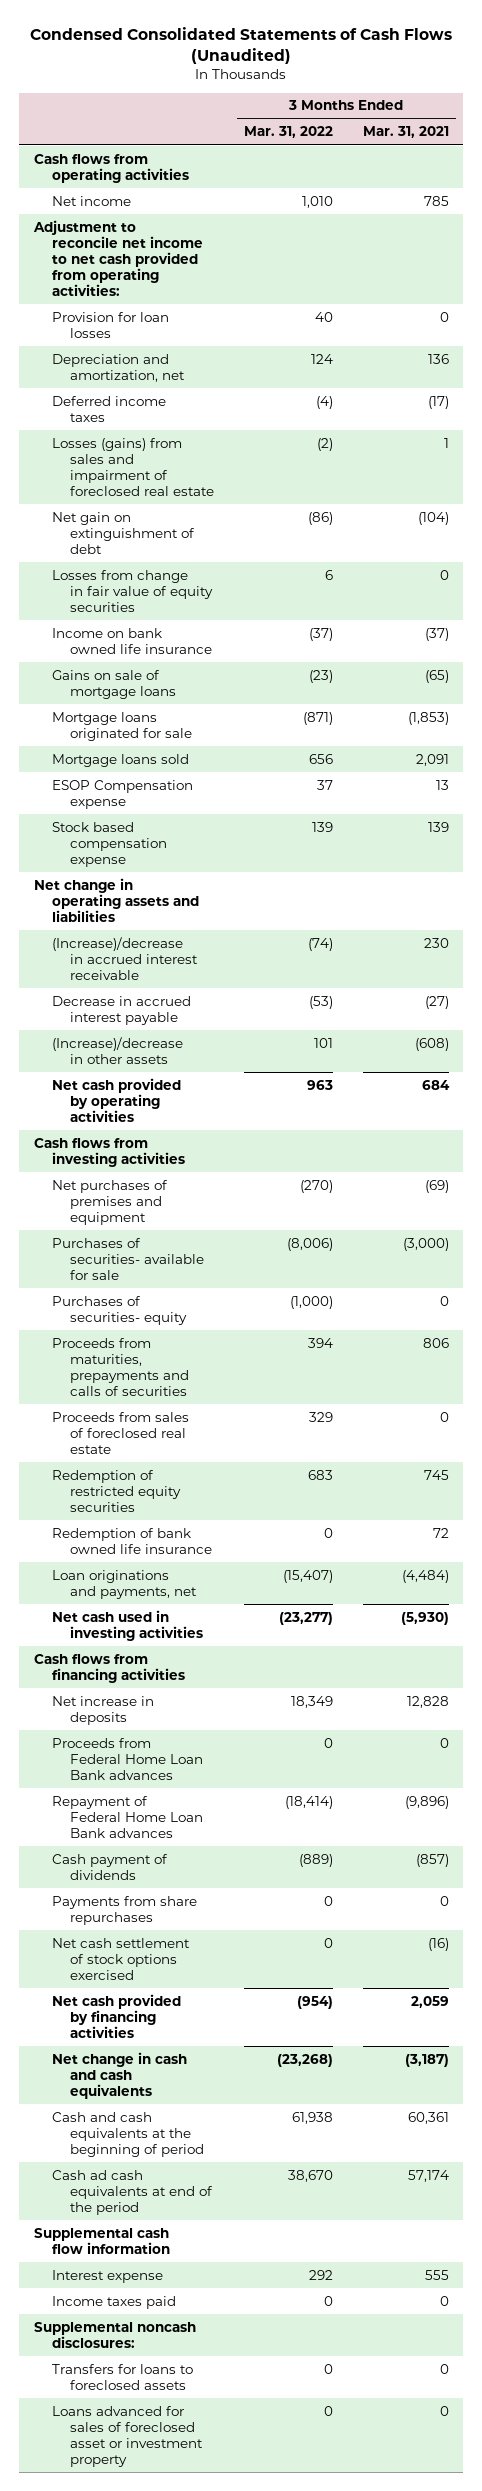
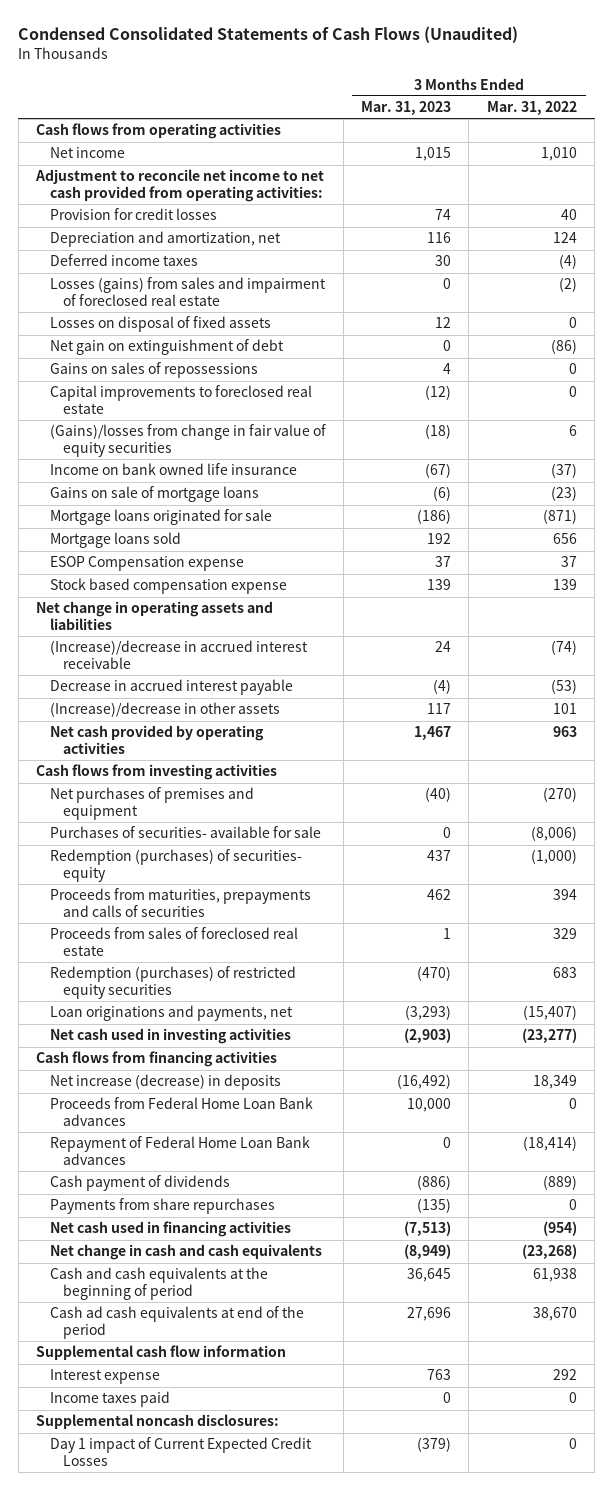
- | 3 Months Ended Mar. 31, 2022 | 3 Months Ended Mar. 31, 2021
+ | 3 Months Ended Mar. 31, 2023 | 3 Months Ended Mar. 31, 2022
- Provision for loan losses | 40 | 0
+ Provision for credit losses | 74 | 40
+ Losses on disposal of fixed assets | 12 | 0
- Losses from change in fair value of equity securities | 6 | 0
+ Gains on sales of repossessions | 4 | 0
+ Capital improvements to foreclosed real estate | (12) | 0
+ (Gains)/losses from change in fair value of equity securities | (18) | 6
- Purchases of securities- equity | (1,000) | 0
+ Redemption (purchases) of securities- equity | 437 | (1,000)
- Redemption of restricted equity securities | 683 | 745
- Redemption of bank owned life insurance | 0 | 72
+ Redemption (purchases) of restricted equity securities | (470) | 683
- Net increase in deposits | 18,349 | 12,828
+ Net increase (decrease) in deposits | (16,492) | 18,349
- Net cash settlement of stock options exercised | 0 | (16)
- Net cash provided by financing activities | (954) | 2,059
+ Net cash used in financing activities | (7,513) | (954)
- Transfers for loans to foreclosed assets | 0 | 0
- Loans advanced for sales of foreclosed asset or investment property | 0 | 0
+ Day 1 impact of Current Expected Credit Losses | (379) | 0

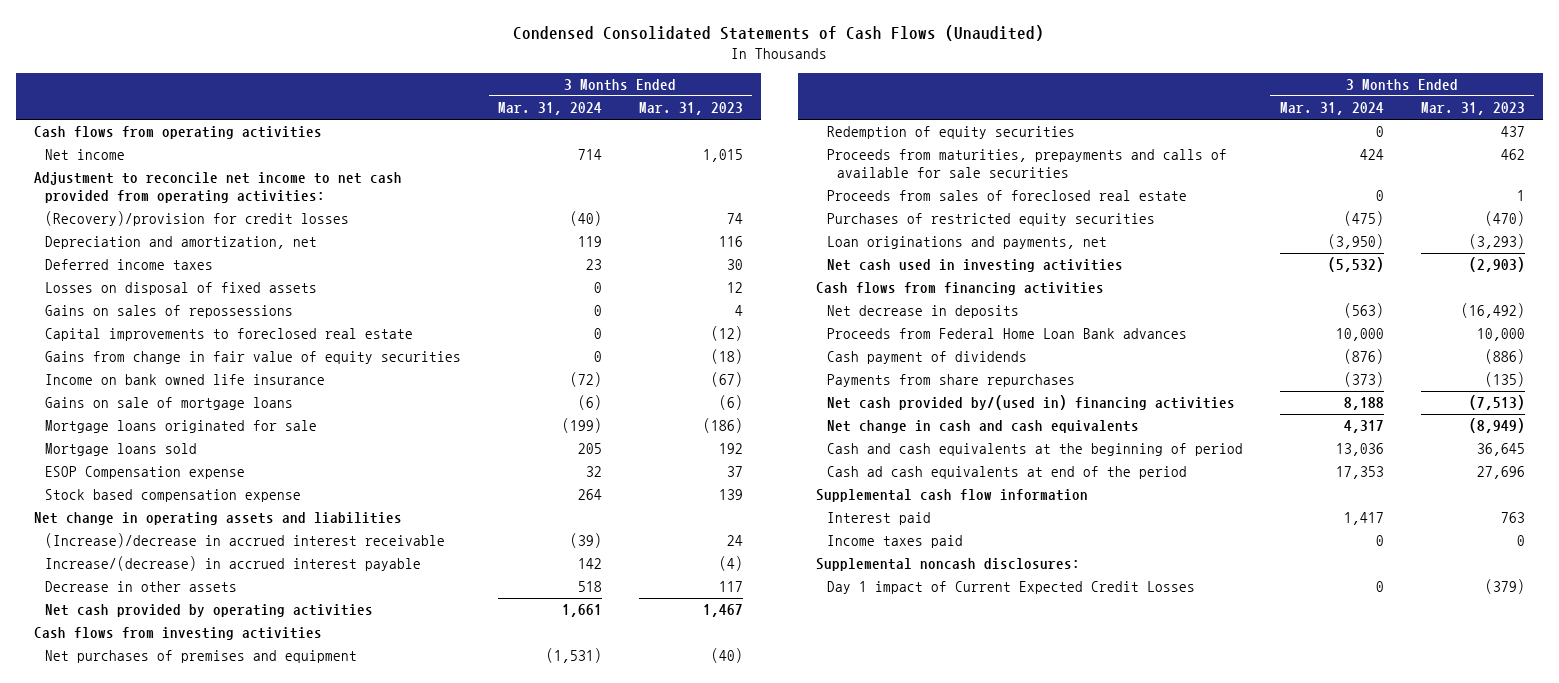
- | 3 Months Ended Mar. 31, 2023 | 3 Months Ended Mar. 31, 2022
+ | 3 Months Ended Mar. 31, 2024 | 3 Months Ended Mar. 31, 2023
- Provision for credit losses | 74 | 40
+ (Recovery)/provision for credit losses | (40) | 74
- Losses (gains) from sales and impairment of foreclosed real estate | 0 | (2)
- Net gain on extinguishment of debt | 0 | (86)
- (Gains)/losses from change in fair value of equity securities | (18) | 6
+ Gains from change in fair value of equity securities | 0 | (18)
- Decrease in accrued interest payable | (4) | (53)
- (Increase)/decrease in other assets | 117 | 101
+ Increase/(decrease) in accrued interest payable | 142 | (4)
+ Decrease in other assets | 518 | 117
- Purchases of securities- available for sale | 0 | (8,006)
- Redemption (purchases) of securities- equity | 437 | (1,000)
- Proceeds from maturities, prepayments and calls of securities | 462 | 394
+ Redemption of equity securities | 0 | 437
+ Proceeds from maturities, prepayments and calls of available for sale securities | 424 | 462
- Redemption (purchases) of restricted equity securities | (470) | 683
+ Purchases of restricted equity securities | (475) | (470)
- Net increase (decrease) in deposits | (16,492) | 18,349
+ Net decrease in deposits | (563) | (16,492)
- Repayment of Federal Home Loan Bank advances | 0 | (18,414)
- Net cash used in financing activities | (7,513) | (954)
+ Net cash provided by/(used in) financing activities | 8,188 | (7,513)
- Interest expense | 763 | 292
+ Interest paid | 1,417 | 763

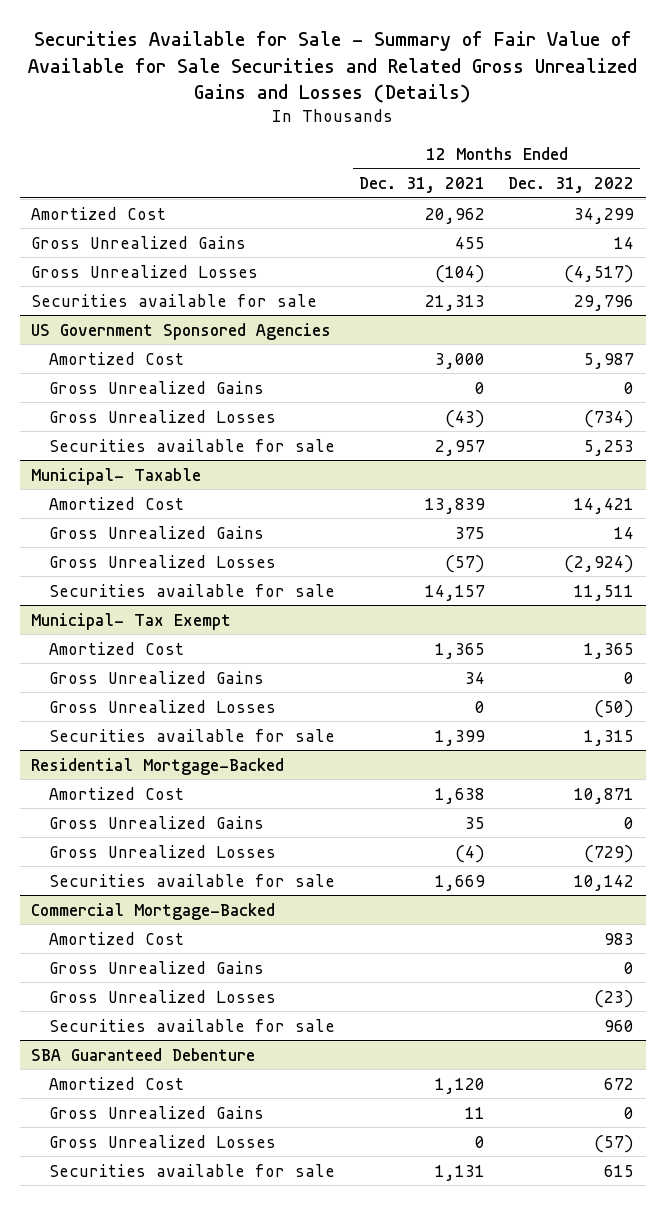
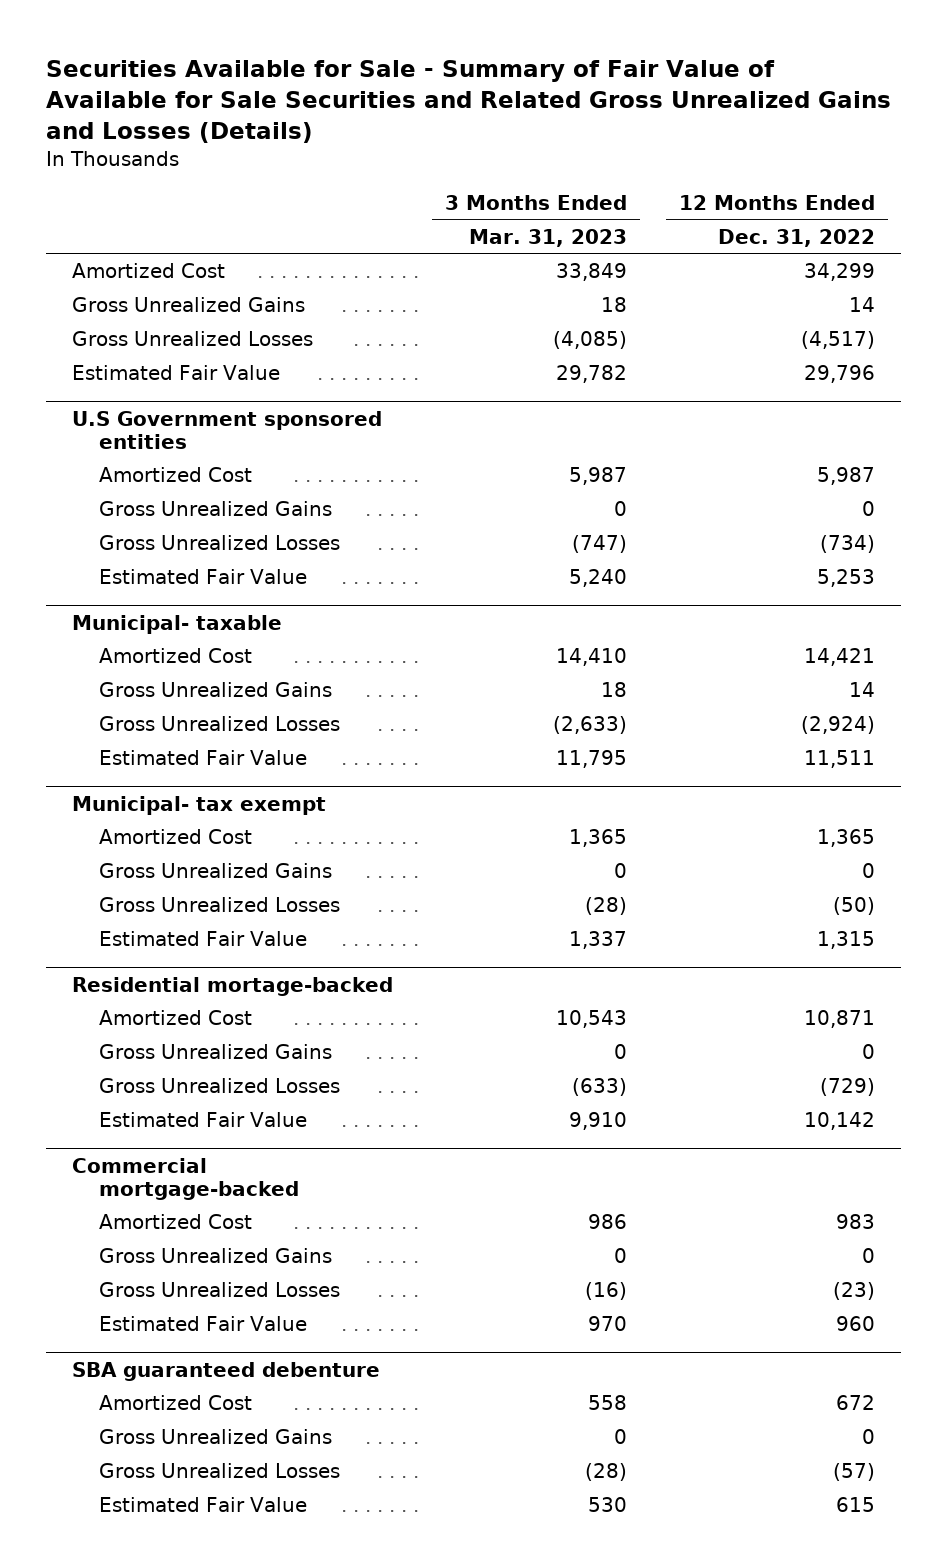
- | 12 Months Ended Dec. 31, 2021 | 12 Months Ended Dec. 31, 2022
+ | 3 Months Ended Mar. 31, 2023 | 12 Months Ended Dec. 31, 2022
- Securities available for sale | 21,313 | 29,796
- US Government Sponsored Agencies
+ Estimated Fair Value | 29,782 | 29,796
+ U.S Government sponsored entities
- Securities available for sale | 2,957 | 5,253
- Municipal- Taxable
+ Estimated Fair Value | 5,240 | 5,253
+ Municipal- taxable
- Securities available for sale | 14,157 | 11,511
- Municipal- Tax Exempt
+ Estimated Fair Value | 11,795 | 11,511
+ Municipal- tax exempt
- Securities available for sale | 1,399 | 1,315
- Residential Mortgage-Backed
+ Estimated Fair Value | 1,337 | 1,315
+ Residential mortage-backed
- Securities available for sale | 1,669 | 10,142
- Commercial Mortgage-Backed
+ Estimated Fair Value | 9,910 | 10,142
+ Commercial mortgage-backed
- Securities available for sale | | 960
- SBA Guaranteed Debenture
+ Estimated Fair Value | 970 | 960
+ SBA guaranteed debenture
- Securities available for sale | 1,131 | 615
+ Estimated Fair Value | 530 | 615

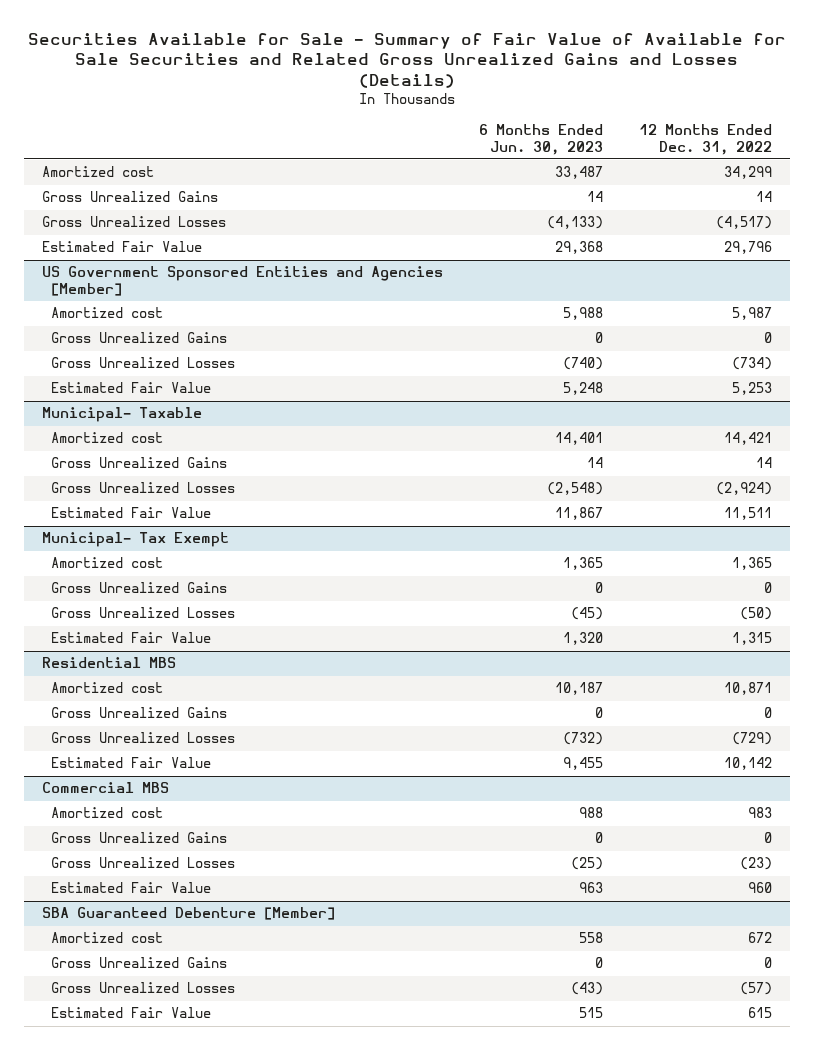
- | 3 Months Ended Mar. 31, 2023 | 12 Months Ended Dec. 31, 2022
+ | 6 Months Ended Jun. 30, 2023 | 12 Months Ended Dec. 31, 2022
- Amortized Cost | 33,849 | 34,299
+ Amortized cost | 33,487 | 34,299
- U.S Government sponsored entities
- Amortized Cost | 5,987 | 5,987
+ US Government Sponsored Entities and Agencies [Member]
+ Amortized cost | 5,988 | 5,987
- Municipal- taxable
- Amortized Cost | 14,410 | 14,421
+ Municipal- Taxable
+ Amortized cost | 14,401 | 14,421
- Municipal- tax exempt
- Amortized Cost | 1,365 | 1,365
+ Municipal- Tax Exempt
+ Amortized cost | 1,365 | 1,365
- Residential mortage-backed
- Amortized Cost | 10,543 | 10,871
+ Residential MBS
+ Amortized cost | 10,187 | 10,871
- Commercial mortgage-backed
- Amortized Cost | 986 | 983
+ Commercial MBS
+ Amortized cost | 988 | 983
- SBA guaranteed debenture
- Amortized Cost | 558 | 672
+ SBA Guaranteed Debenture [Member]
+ Amortized cost | 558 | 672

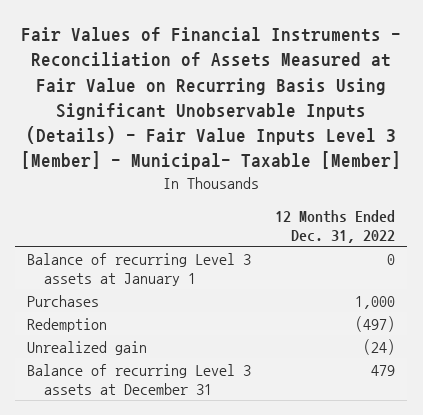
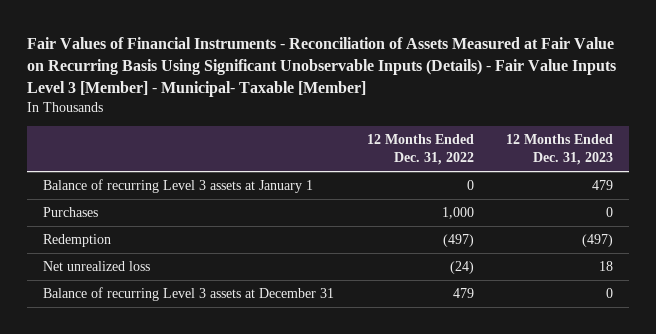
- | 12 Months Ended Dec. 31, 2022
+ | 12 Months Ended Dec. 31, 2022 | 12 Months Ended Dec. 31, 2023
- Unrealized gain | (24)
+ Net unrealized loss | (24) | 18

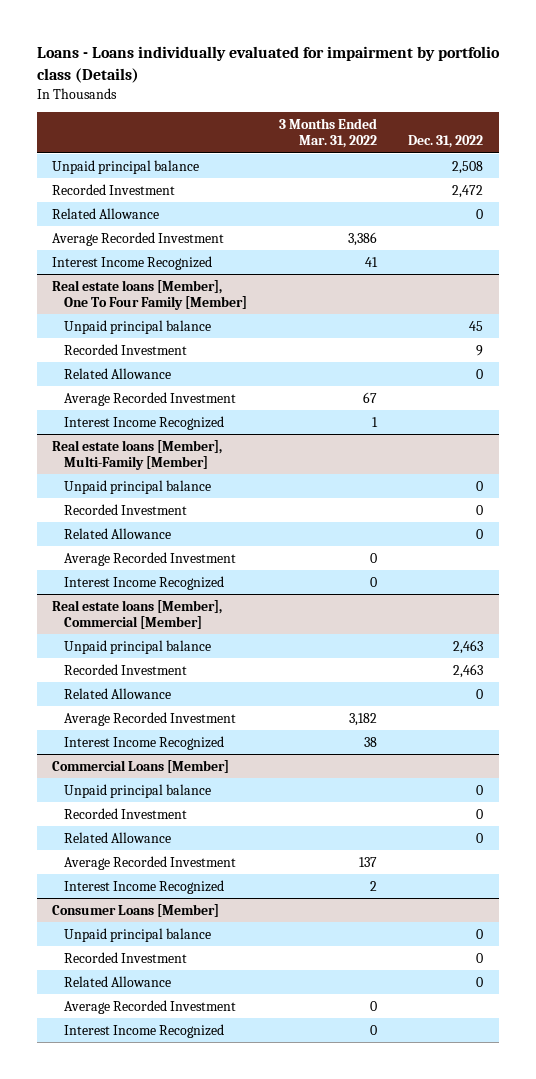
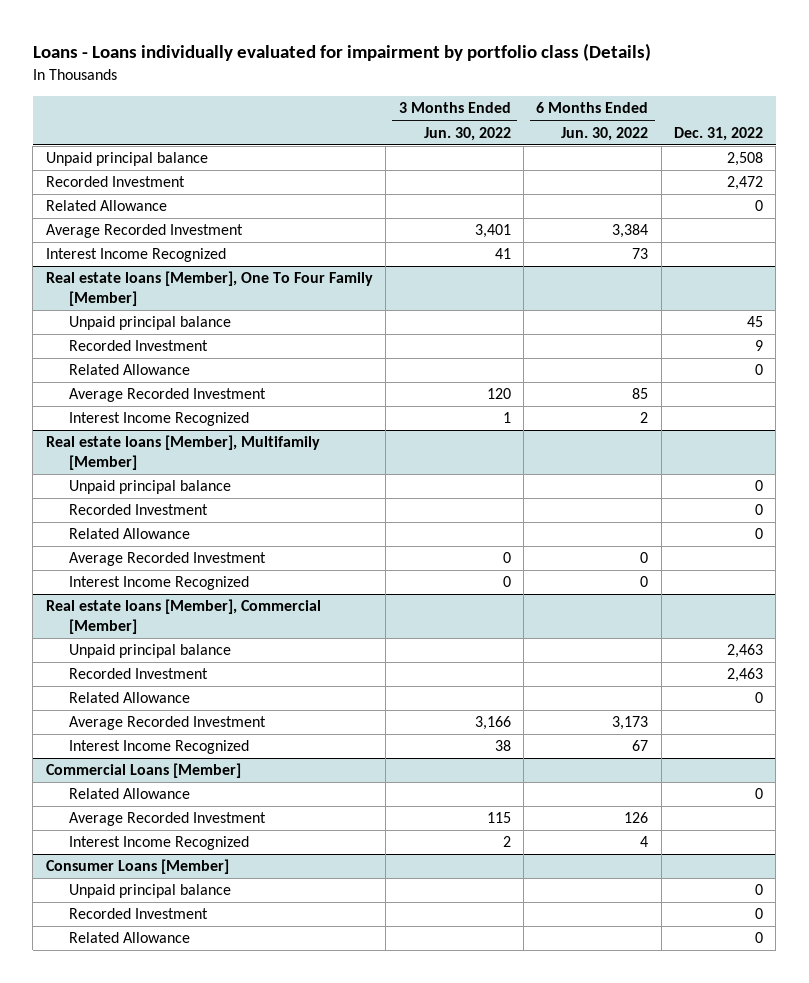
- | 3 Months Ended Mar. 31, 2022 | Dec. 31, 2022
+ | 3 Months Ended Jun. 30, 2022 | 6 Months Ended Jun. 30, 2022 | Dec. 31, 2022
- Real estate loans [Member], Multi-Family [Member]
+ Real estate loans [Member], Multifamily [Member]
@ Commercial Loans [Member]
- Unpaid principal balance | | 0
- Recorded Investment | | 0
@ Consumer Loans [Member]
- Average Recorded Investment | 0 |
- Interest Income Recognized | 0 |

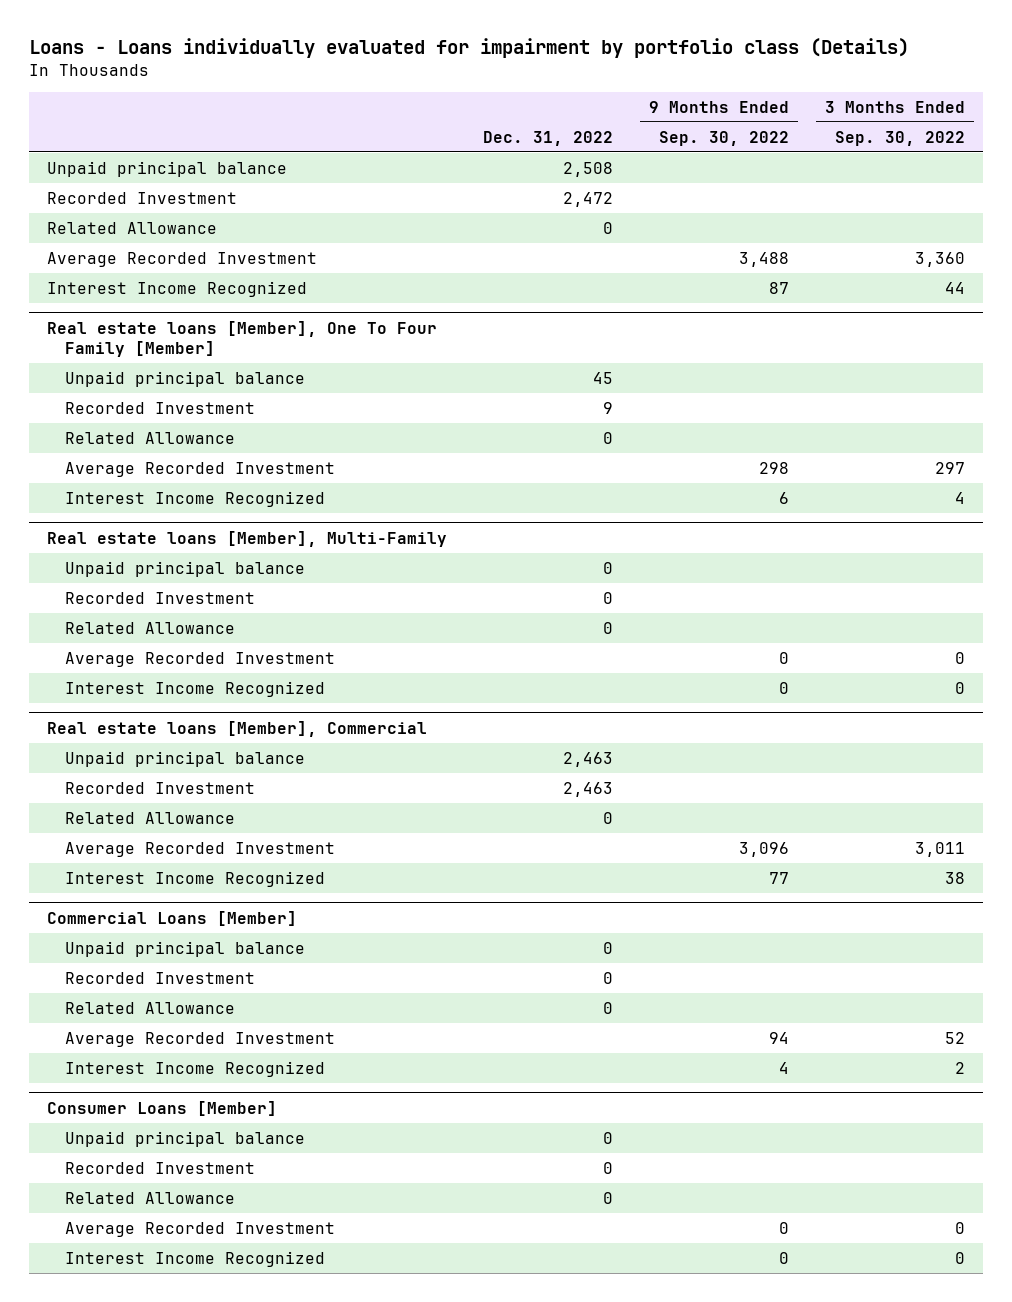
- | 3 Months Ended Jun. 30, 2022 | 6 Months Ended Jun. 30, 2022 | Dec. 31, 2022
+ | Dec. 31, 2022 | 9 Months Ended Sep. 30, 2022 | 3 Months Ended Sep. 30, 2022
- Real estate loans [Member], Multifamily [Member]
+ Real estate loans [Member], Multi-Family
- Real estate loans [Member], Commercial [Member]
+ Real estate loans [Member], Commercial
@ Commercial Loans [Member]
+ Unpaid principal balance | 0 | |
+ Recorded Investment | 0 | |
@ Consumer Loans [Member]
+ Average Recorded Investment | | 0 | 0
+ Interest Income Recognized | | 0 | 0

